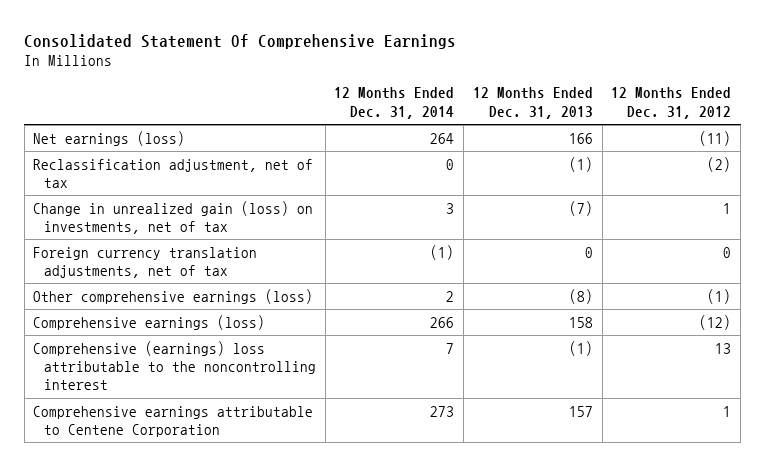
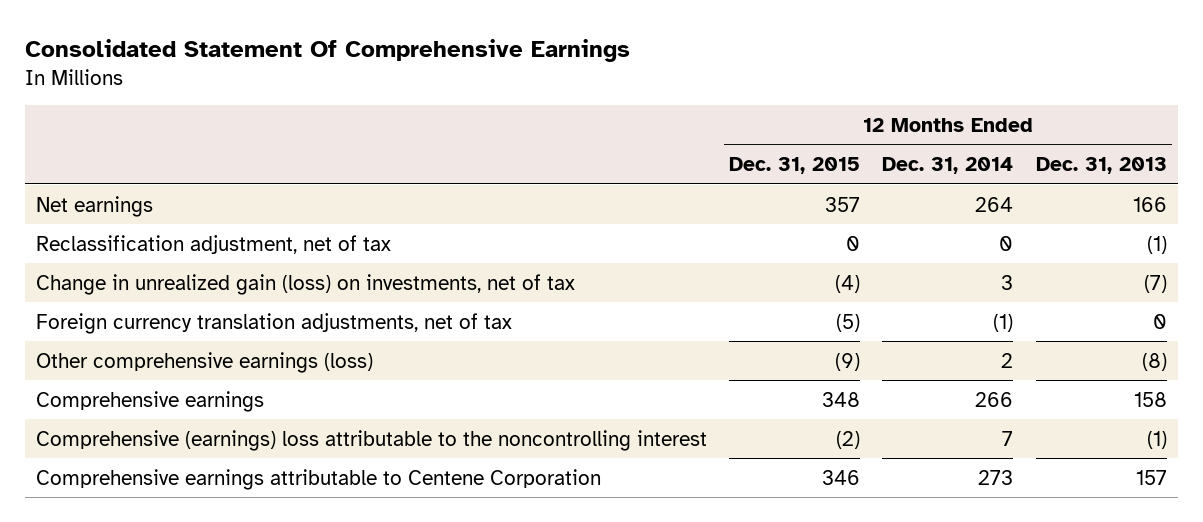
- | 12 Months Ended Dec. 31, 2014 | 12 Months Ended Dec. 31, 2013 | 12 Months Ended Dec. 31, 2012
+ | 12 Months Ended Dec. 31, 2015 | 12 Months Ended Dec. 31, 2014 | 12 Months Ended Dec. 31, 2013
- Net earnings (loss) | 264 | 166 | (11)
+ Net earnings | 357 | 264 | 166
- Comprehensive earnings (loss) | 266 | 158 | (12)
+ Comprehensive earnings | 348 | 266 | 158

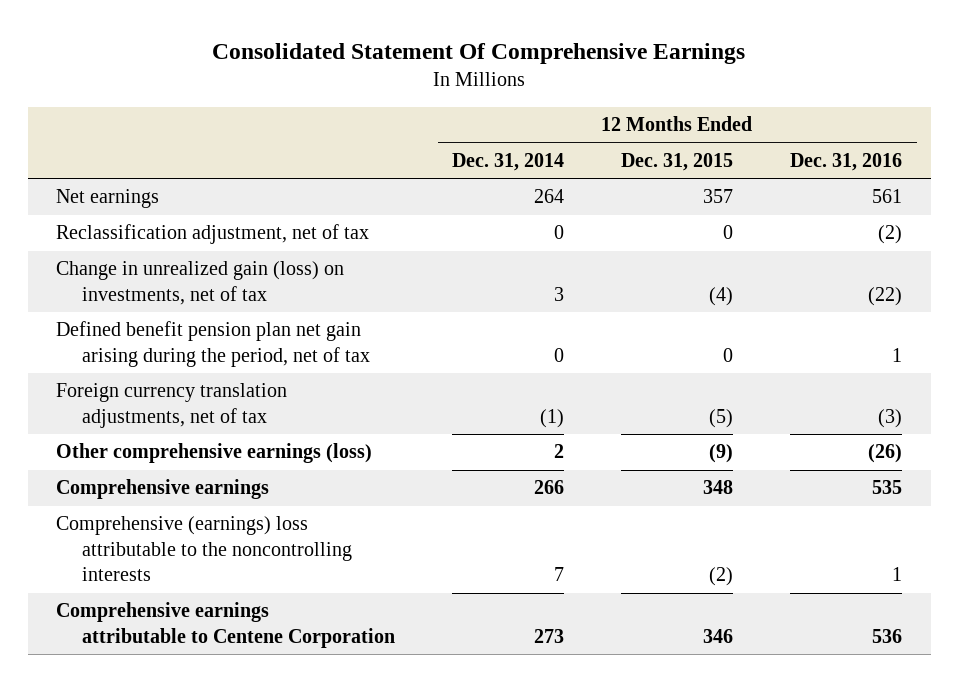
- | 12 Months Ended Dec. 31, 2015 | 12 Months Ended Dec. 31, 2014 | 12 Months Ended Dec. 31, 2013
+ | 12 Months Ended Dec. 31, 2014 | 12 Months Ended Dec. 31, 2015 | 12 Months Ended Dec. 31, 2016
+ Defined benefit pension plan net gain arising during the period, net of tax | 0 | 0 | 1
- Comprehensive (earnings) loss attributable to the noncontrolling interest | (2) | 7 | (1)
+ Comprehensive (earnings) loss attributable to the noncontrolling interests | 7 | (2) | 1

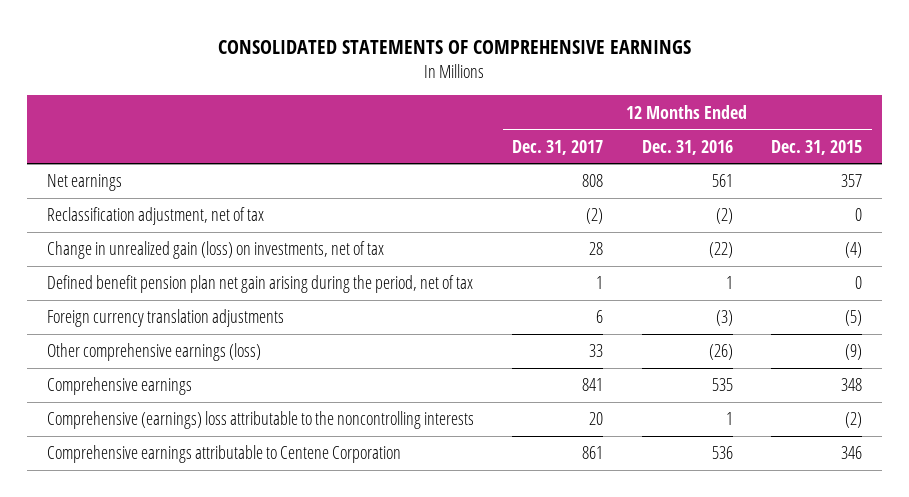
- Consolidated Statement Of Comprehensive Earnings
+ CONSOLIDATED STATEMENTS OF COMPREHENSIVE EARNINGS
- | 12 Months Ended Dec. 31, 2014 | 12 Months Ended Dec. 31, 2015 | 12 Months Ended Dec. 31, 2016
+ | 12 Months Ended Dec. 31, 2017 | 12 Months Ended Dec. 31, 2016 | 12 Months Ended Dec. 31, 2015
- Foreign currency translation adjustments, net of tax | (1) | (5) | (3)
+ Foreign currency translation adjustments | 6 | (3) | (5)

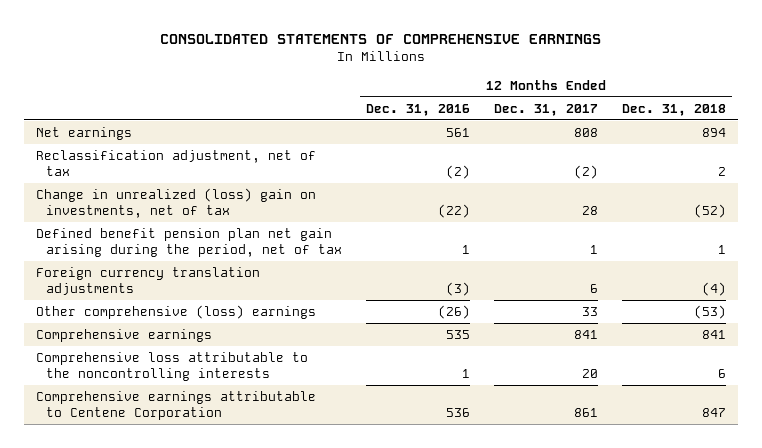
- | 12 Months Ended Dec. 31, 2017 | 12 Months Ended Dec. 31, 2016 | 12 Months Ended Dec. 31, 2015
+ | 12 Months Ended Dec. 31, 2016 | 12 Months Ended Dec. 31, 2017 | 12 Months Ended Dec. 31, 2018
- Change in unrealized gain (loss) on investments, net of tax | 28 | (22) | (4)
+ Change in unrealized (loss) gain on investments, net of tax | (22) | 28 | (52)
- Other comprehensive earnings (loss) | 33 | (26) | (9)
+ Other comprehensive (loss) earnings | (26) | 33 | (53)
- Comprehensive (earnings) loss attributable to the noncontrolling interests | 20 | 1 | (2)
+ Comprehensive loss attributable to the noncontrolling interests | 1 | 20 | 6

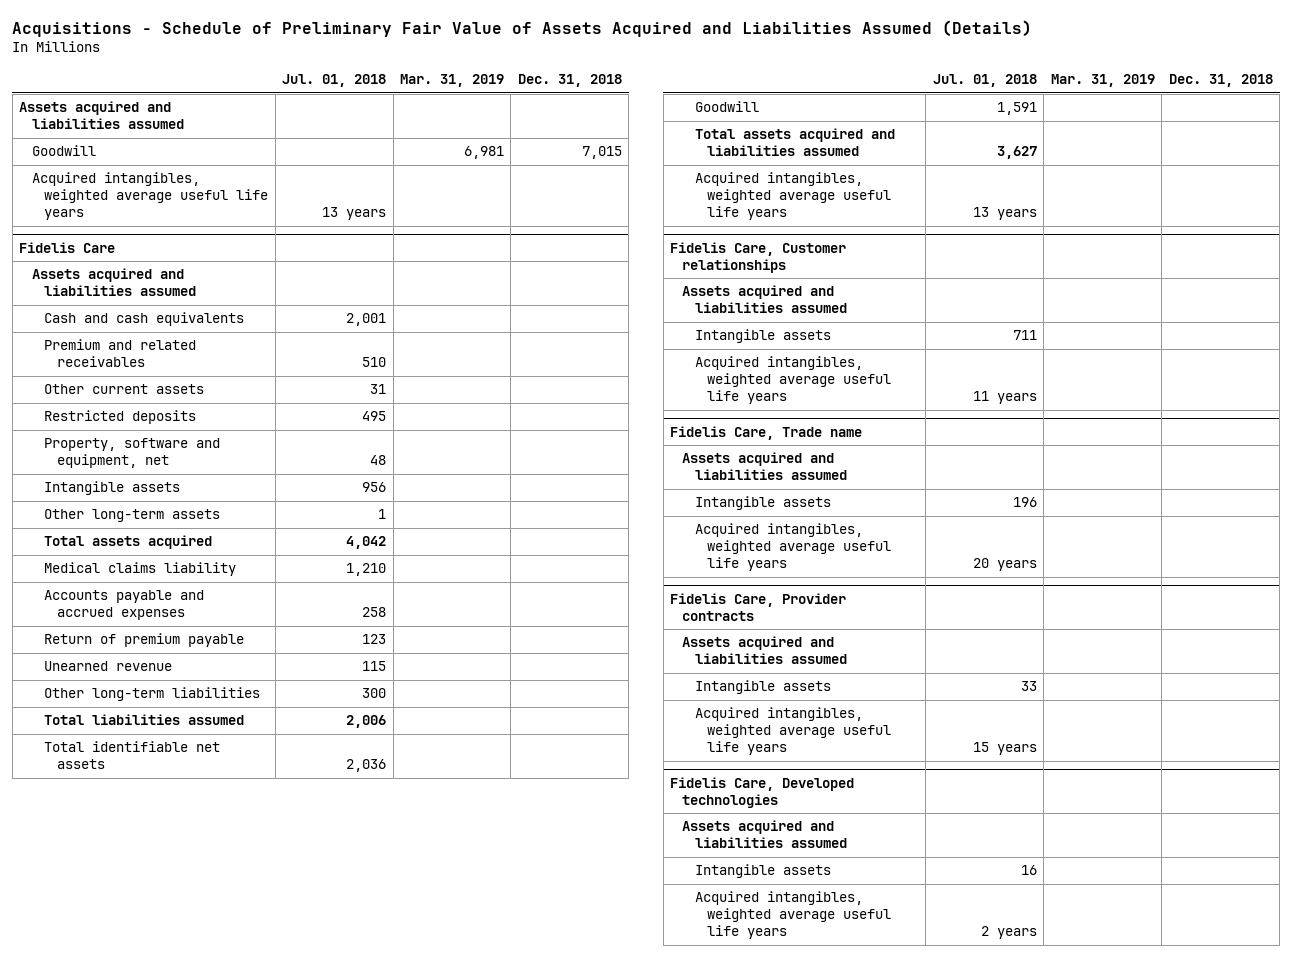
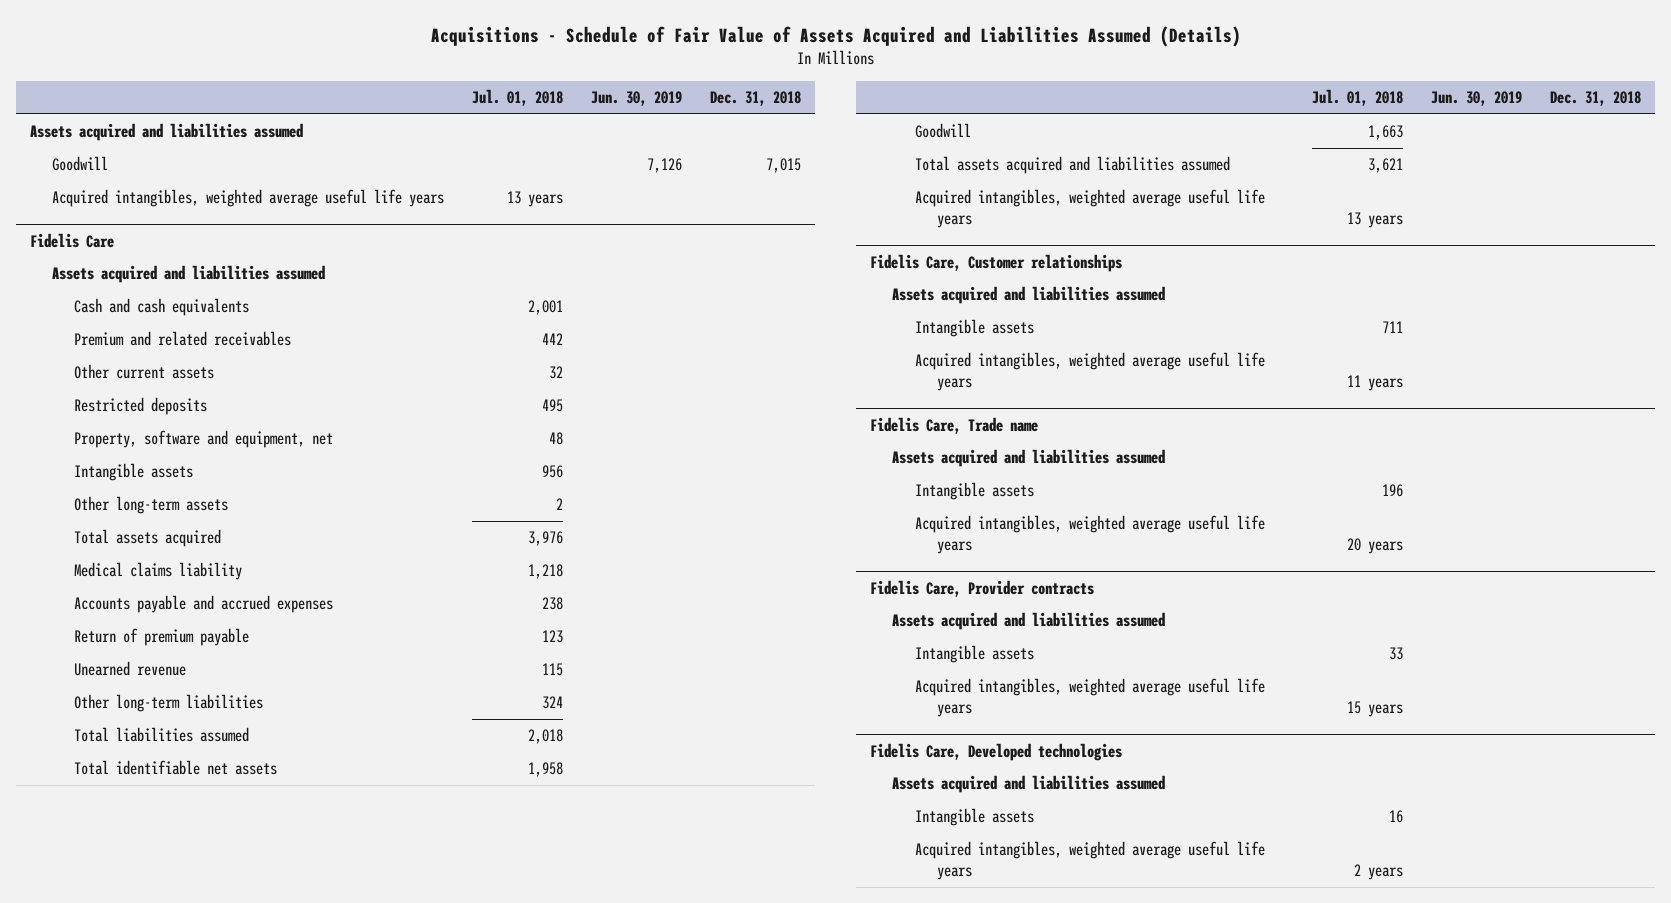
- Acquisitions - Schedule of Preliminary Fair Value of Assets Acquired and Liabilities Assumed (Details)
+ Acquisitions - Schedule of Fair Value of Assets Acquired and Liabilities Assumed (Details)
- | Jul. 01, 2018 | Mar. 31, 2019 | Dec. 31, 2018
+ | Jul. 01, 2018 | Jun. 30, 2019 | Dec. 31, 2018
@ Fidelis Care
- Premium and related receivables | 510 | |
- Other current assets | 31 | |
+ Premium and related receivables | 442 | |
+ Other current assets | 32 | |
- Other long-term assets | 1 | |
- Total assets acquired | 4,042 | |
- Medical claims liability | 1,210 | |
- Accounts payable and accrued expenses | 258 | |
+ Other long-term assets | 2 | |
+ Total assets acquired | 3,976 | |
+ Medical claims liability | 1,218 | |
+ Accounts payable and accrued expenses | 238 | |
- Other long-term liabilities | 300 | |
- Total liabilities assumed | 2,006 | |
- Total identifiable net assets | 2,036 | |
- Goodwill | 1,591 | |
- Total assets acquired and liabilities assumed | 3,627 | |
+ Other long-term liabilities | 324 | |
+ Total liabilities assumed | 2,018 | |
+ Total identifiable net assets | 1,958 | |
+ Goodwill | 1,663 | |
+ Total assets acquired and liabilities assumed | 3,621 | |

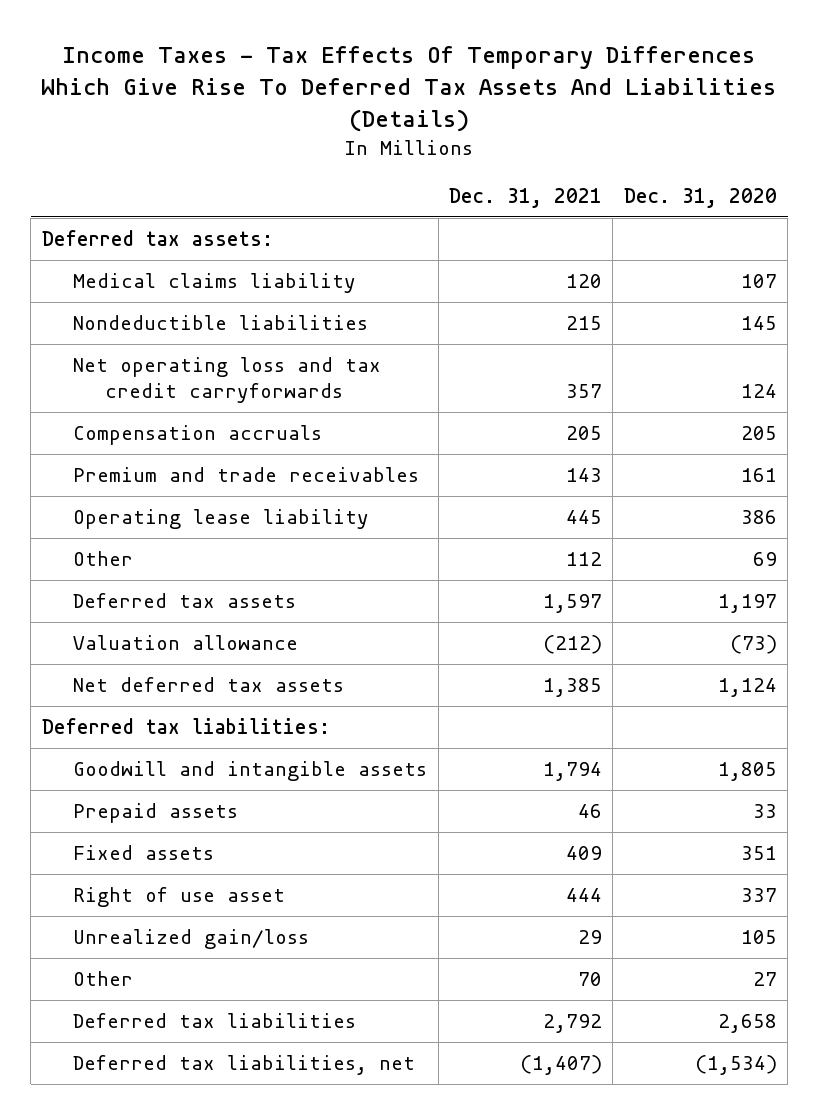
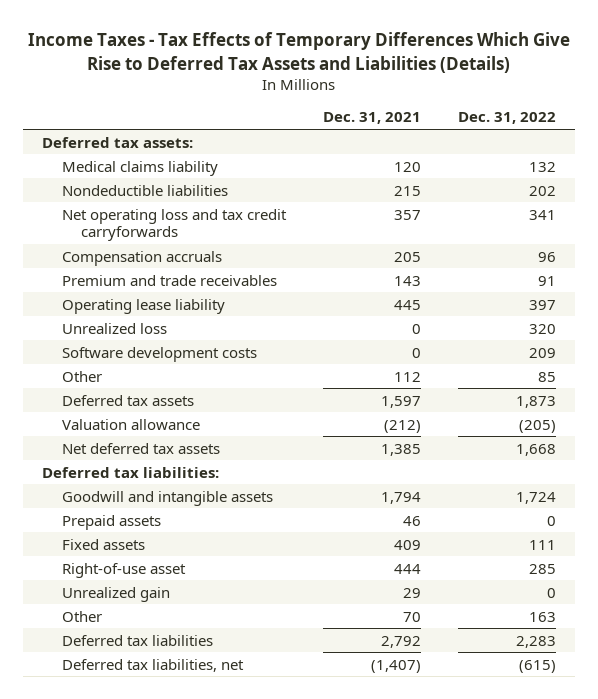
- Income Taxes - Tax Effects Of Temporary Differences Which Give Rise To Deferred Tax Assets And Liabilities (Details)
+ Income Taxes - Tax Effects of Temporary Differences Which Give Rise to Deferred Tax Assets and Liabilities (Details)
- | Dec. 31, 2021 | Dec. 31, 2020
+ | Dec. 31, 2021 | Dec. 31, 2022
+ Unrealized loss | 0 | 320
+ Software development costs | 0 | 209
- Right of use asset | 444 | 337
- Unrealized gain/loss | 29 | 105
+ Right-of-use asset | 444 | 285
+ Unrealized gain | 29 | 0

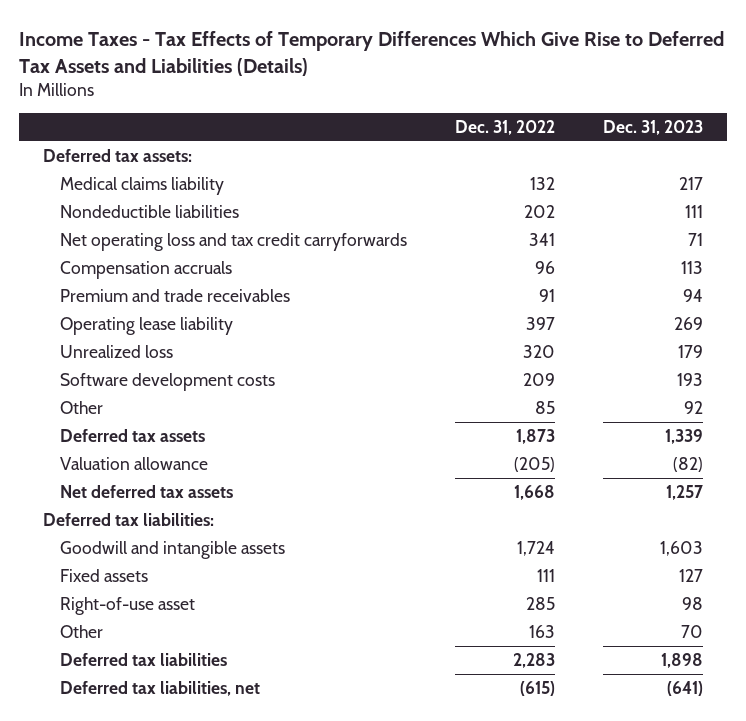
- | Dec. 31, 2021 | Dec. 31, 2022
+ | Dec. 31, 2022 | Dec. 31, 2023
- Prepaid assets | 46 | 0
- Unrealized gain | 29 | 0

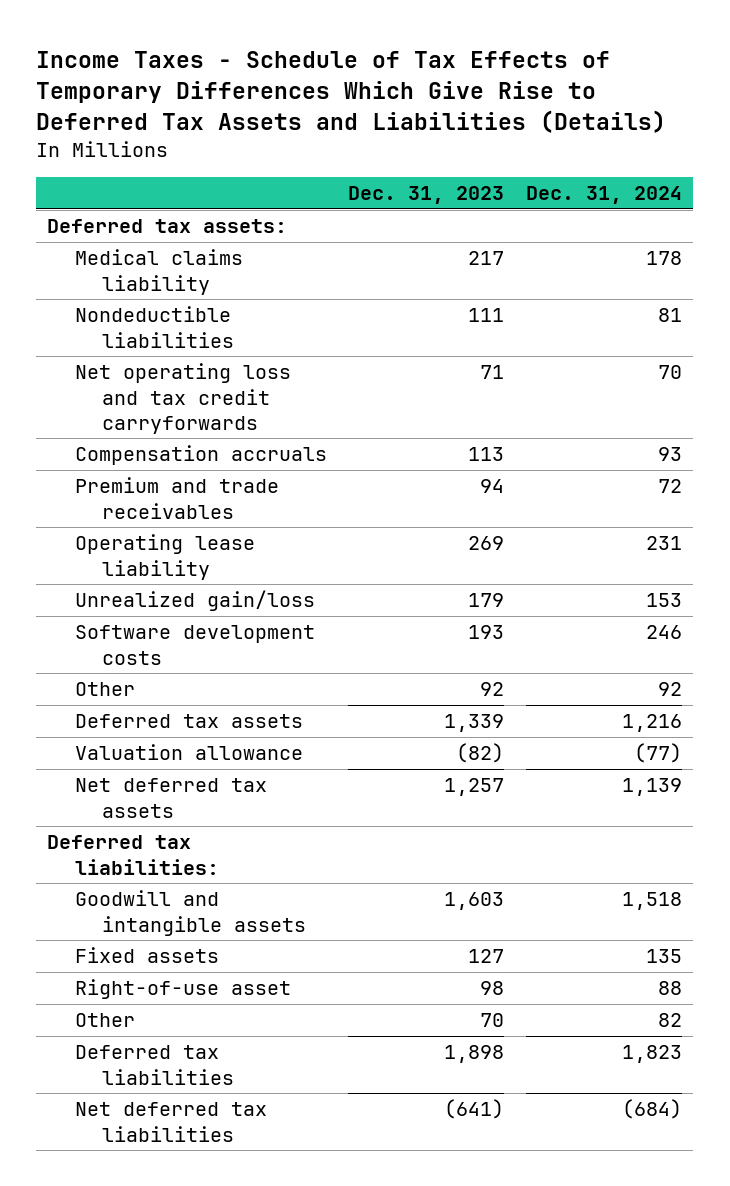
- Income Taxes - Tax Effects of Temporary Differences Which Give Rise to Deferred Tax Assets and Liabilities (Details)
+ Income Taxes - Schedule of Tax Effects of Temporary Differences Which Give Rise to Deferred Tax Assets and Liabilities (Details)
- | Dec. 31, 2022 | Dec. 31, 2023
+ | Dec. 31, 2023 | Dec. 31, 2024
- Unrealized loss | 320 | 179
+ Unrealized gain/loss | 179 | 153
- Deferred tax liabilities, net | (615) | (641)
+ Net deferred tax liabilities | (641) | (684)

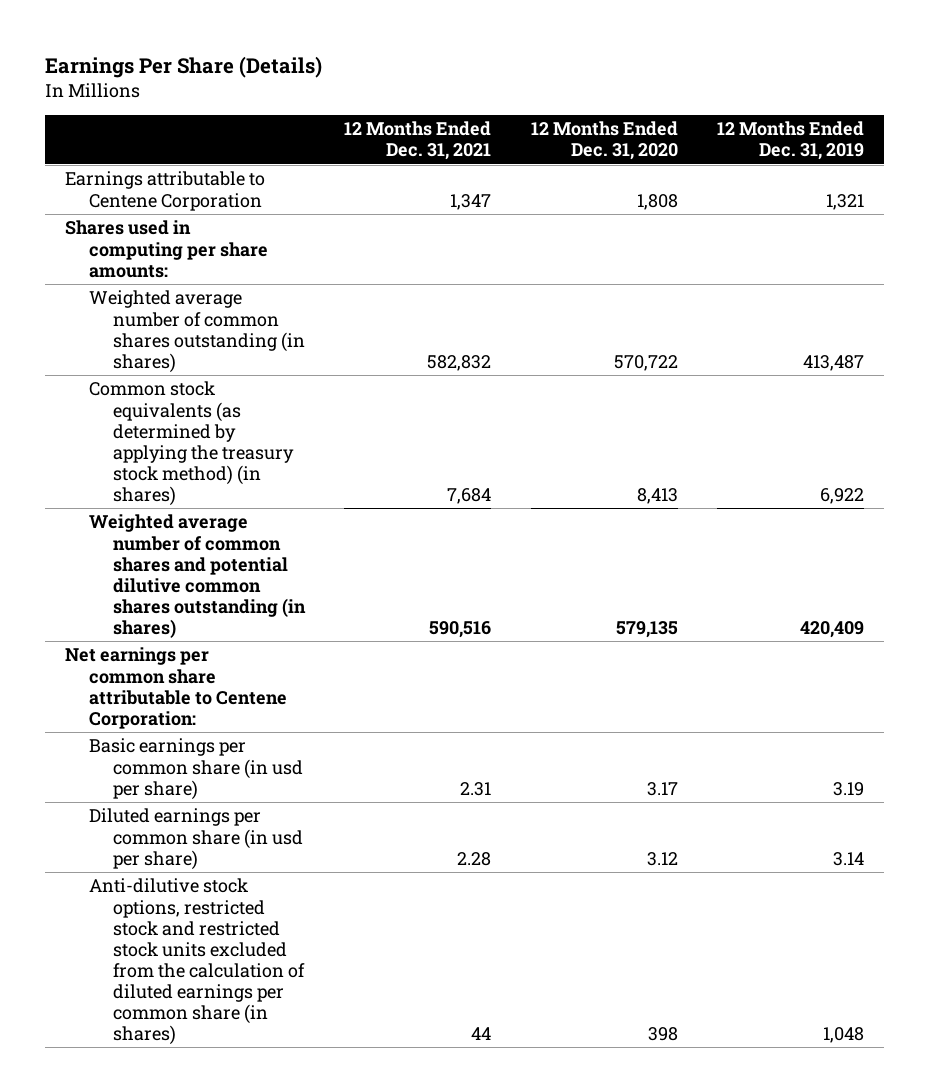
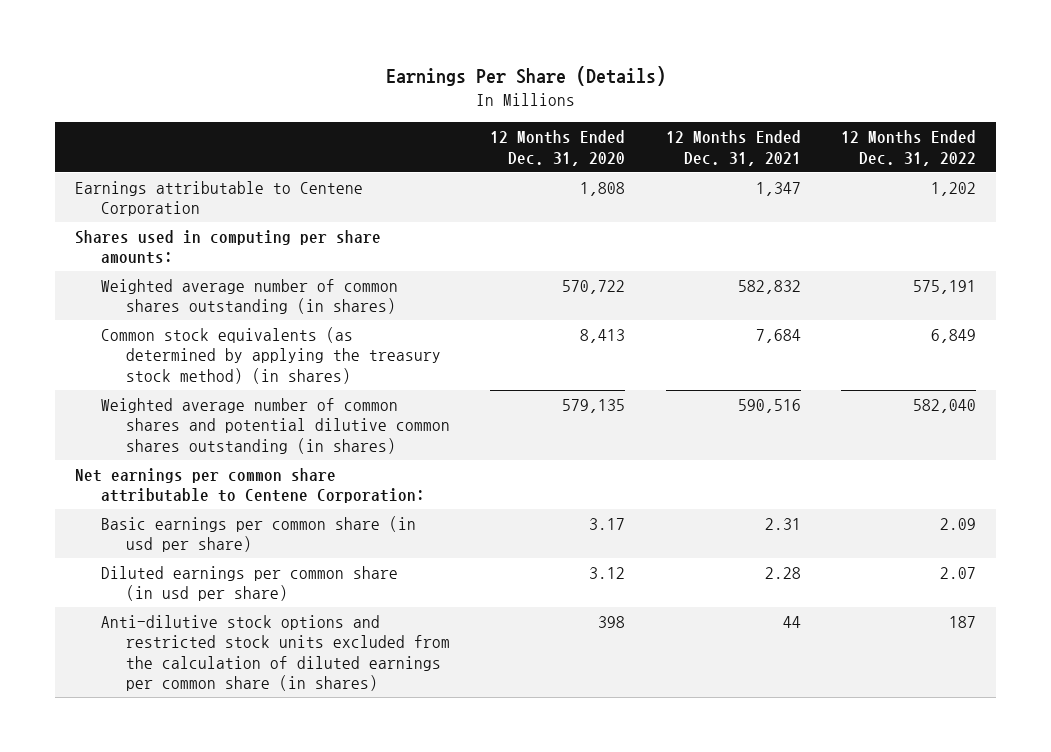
- | 12 Months Ended Dec. 31, 2021 | 12 Months Ended Dec. 31, 2020 | 12 Months Ended Dec. 31, 2019
+ | 12 Months Ended Dec. 31, 2020 | 12 Months Ended Dec. 31, 2021 | 12 Months Ended Dec. 31, 2022
- Anti-dilutive stock options, restricted stock and restricted stock units excluded from the calculation of diluted earnings per common share (in shares) | 44 | 398 | 1,048
+ Anti-dilutive stock options and restricted stock units excluded from the calculation of diluted earnings per common share (in shares) | 398 | 44 | 187

